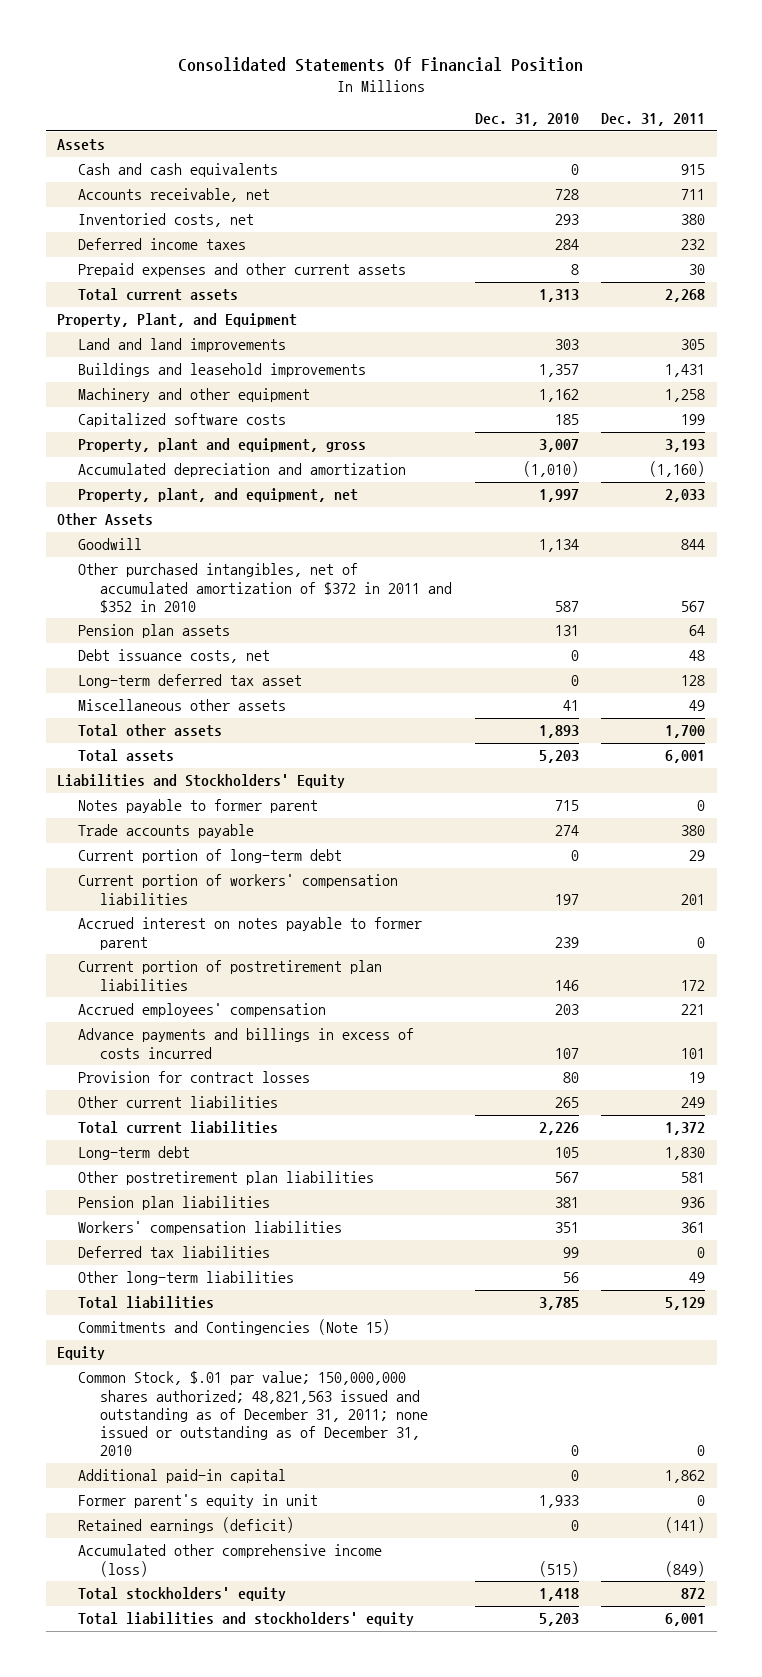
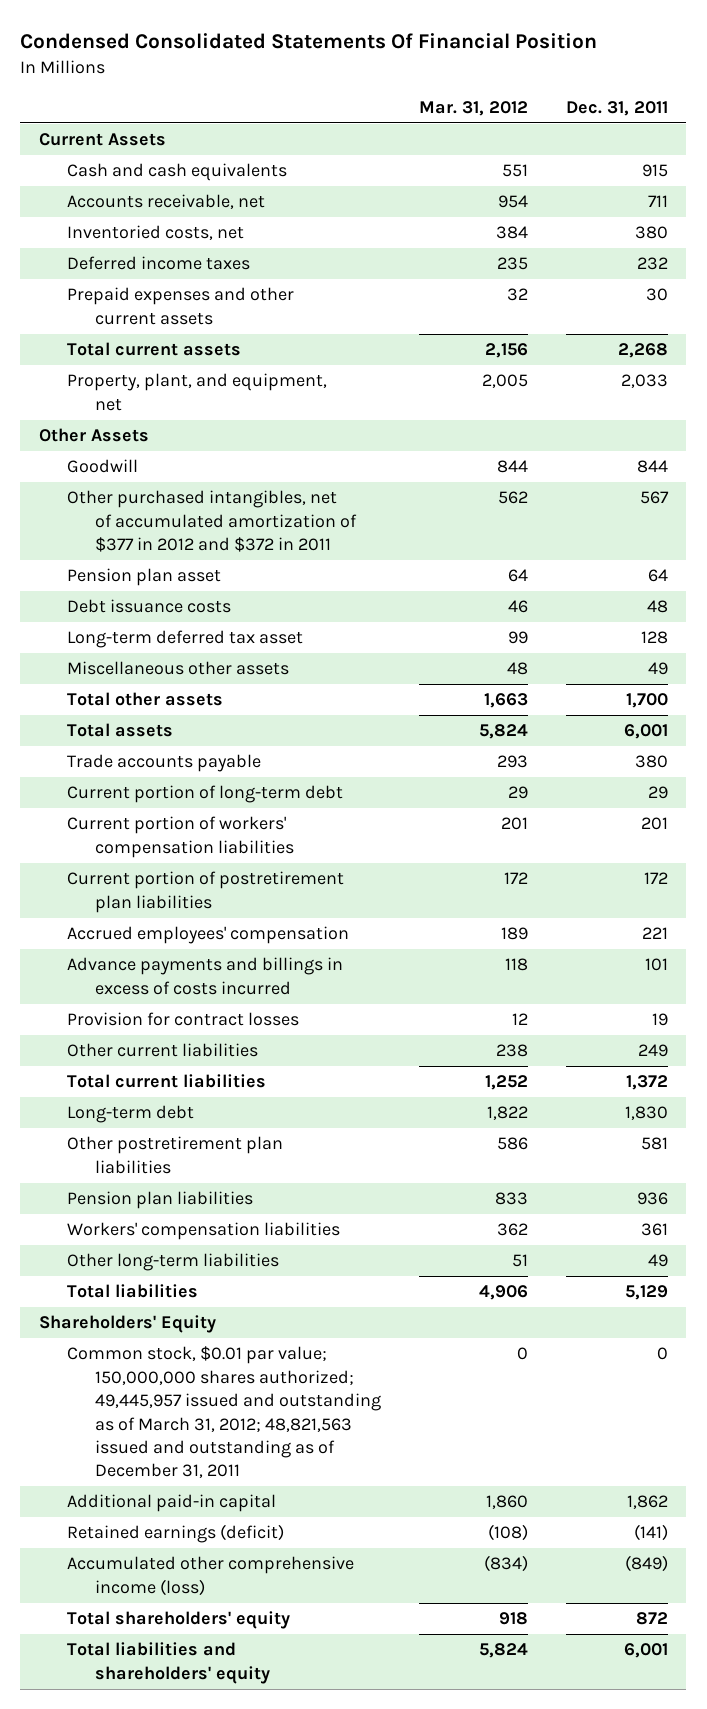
- Consolidated Statements Of Financial Position
+ Condensed Consolidated Statements Of Financial Position
- | Dec. 31, 2010 | Dec. 31, 2011
+ | Mar. 31, 2012 | Dec. 31, 2011
- Assets
+ Current Assets
- Property, Plant, and Equipment
- Land and land improvements | 303 | 305
- Buildings and leasehold improvements | 1,357 | 1,431
- Machinery and other equipment | 1,162 | 1,258
- Capitalized software costs | 185 | 199
- Property, plant and equipment, gross | 3,007 | 3,193
- Accumulated depreciation and amortization | (1,010) | (1,160)
- Other purchased intangibles, net of accumulated amortization of $372 in 2011 and $352 in 2010 | 587 | 567
- Pension plan assets | 131 | 64
- Debt issuance costs, net | 0 | 48
+ Other purchased intangibles, net of accumulated amortization of $377 in 2012 and $372 in 2011 | 562 | 567
+ Pension plan asset | 64 | 64
+ Debt issuance costs | 46 | 48
- Liabilities and Stockholders' Equity
- Notes payable to former parent | 715 | 0
- Accrued interest on notes payable to former parent | 239 | 0
- Deferred tax liabilities | 99 | 0
- Commitments and Contingencies (Note 15)
- Equity
- Common Stock, $.01 par value; 150,000,000 shares authorized; 48,821,563 issued and outstanding as of December 31, 2011; none issued or outstanding as of December 31, 2010 | 0 | 0
+ Shareholders' Equity
+ Common stock, $0.01 par value; 150,000,000 shares authorized; 49,445,957 issued and outstanding as of March 31, 2012; 48,821,563 issued and outstanding as of December 31, 2011 | 0 | 0
- Former parent's equity in unit | 1,933 | 0
- Total stockholders' equity | 1,418 | 872
- Total liabilities and stockholders' equity | 5,203 | 6,001
+ Total shareholders' equity | 918 | 872
+ Total liabilities and shareholders' equity | 5,824 | 6,001

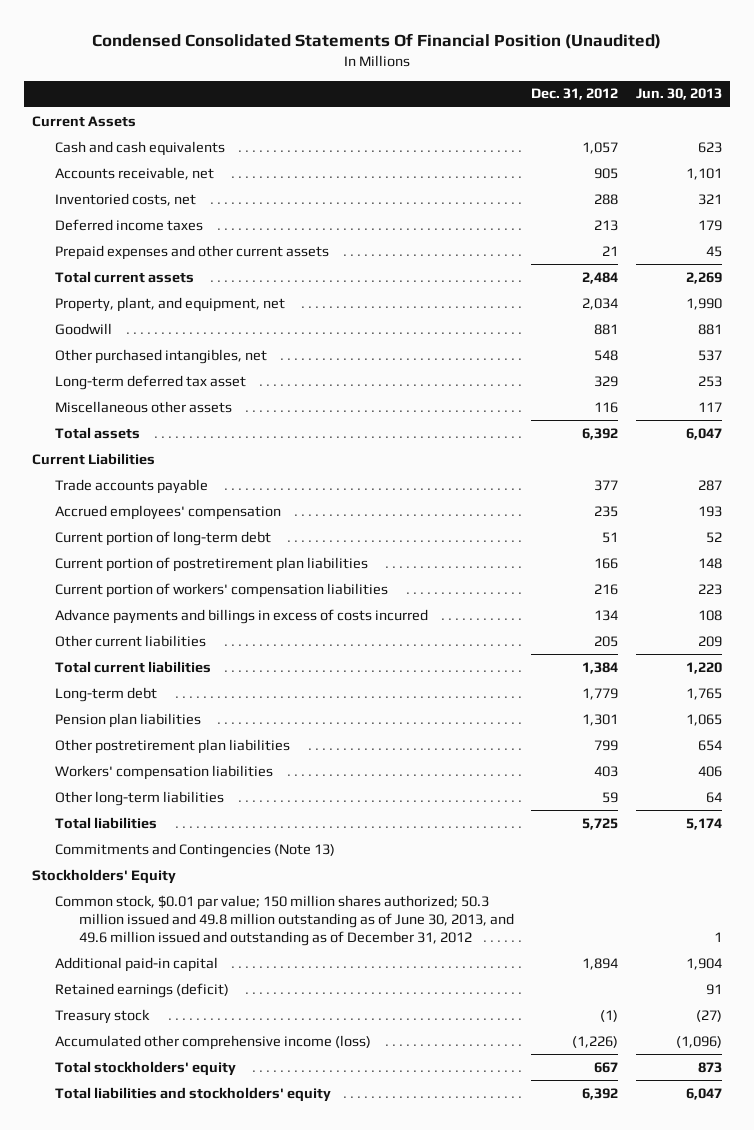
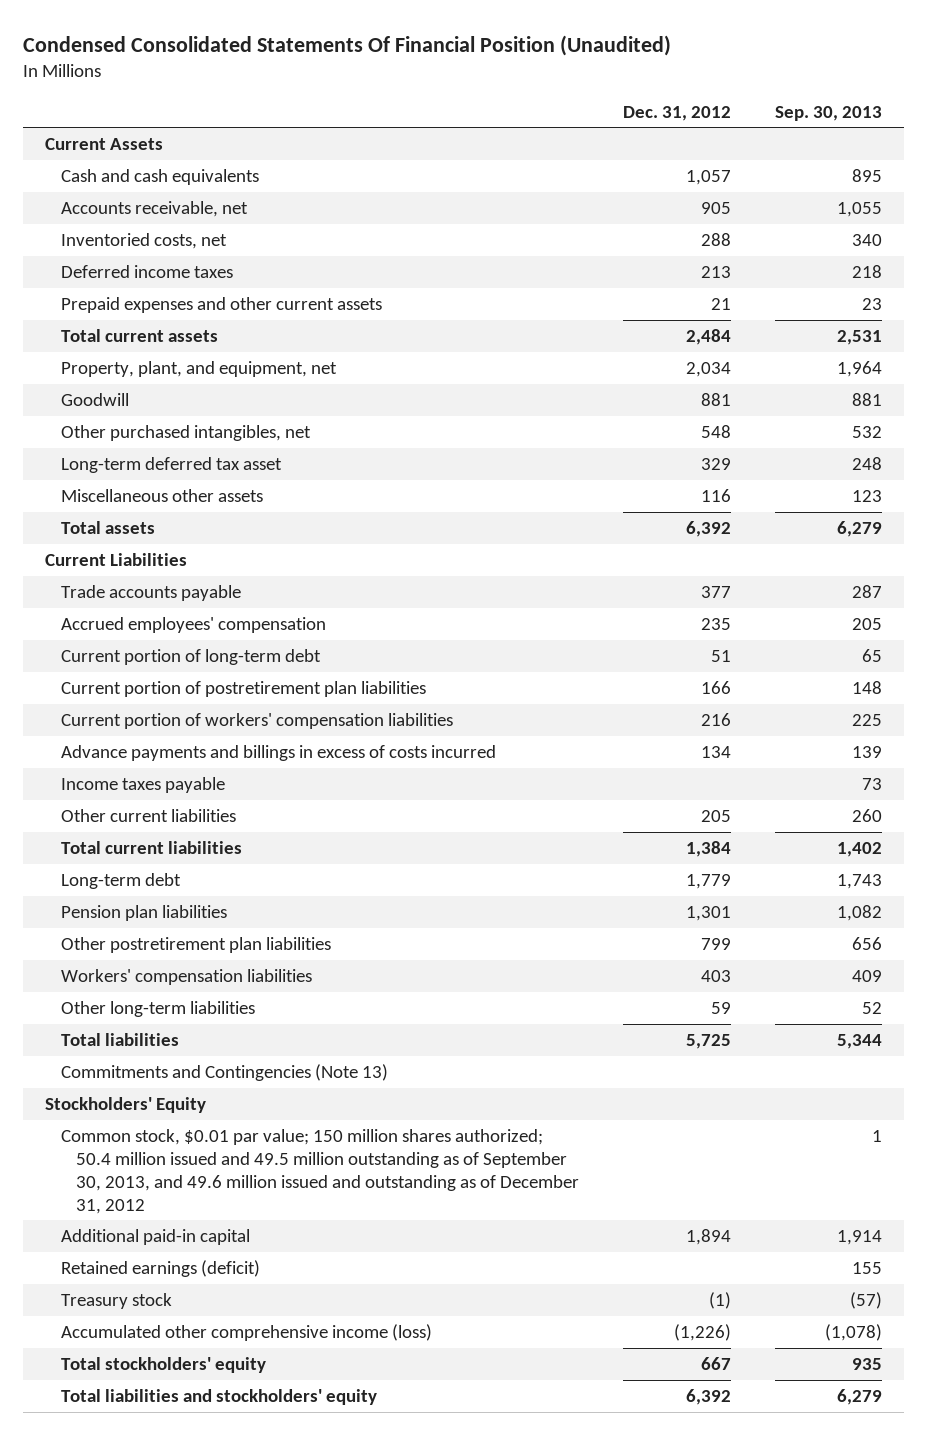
- | Dec. 31, 2012 | Jun. 30, 2013
+ | Dec. 31, 2012 | Sep. 30, 2013
+ Income taxes payable | | 73
- Common stock, $0.01 par value; 150 million shares authorized; 50.3 million issued and 49.8 million outstanding as of June 30, 2013, and 49.6 million issued and outstanding as of December 31, 2012 | | 1
+ Common stock, $0.01 par value; 150 million shares authorized; 50.4 million issued and 49.5 million outstanding as of September 30, 2013, and 49.6 million issued and outstanding as of December 31, 2012 | | 1

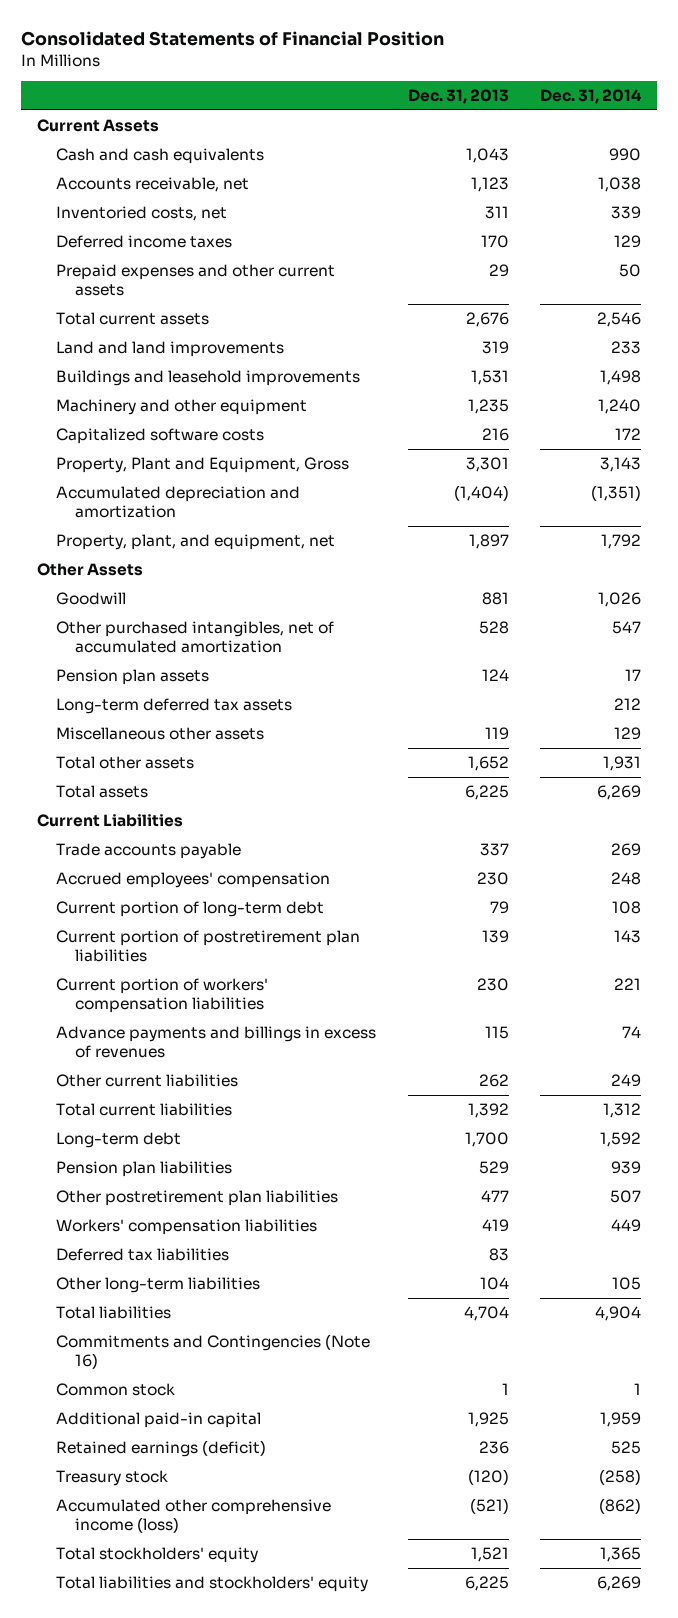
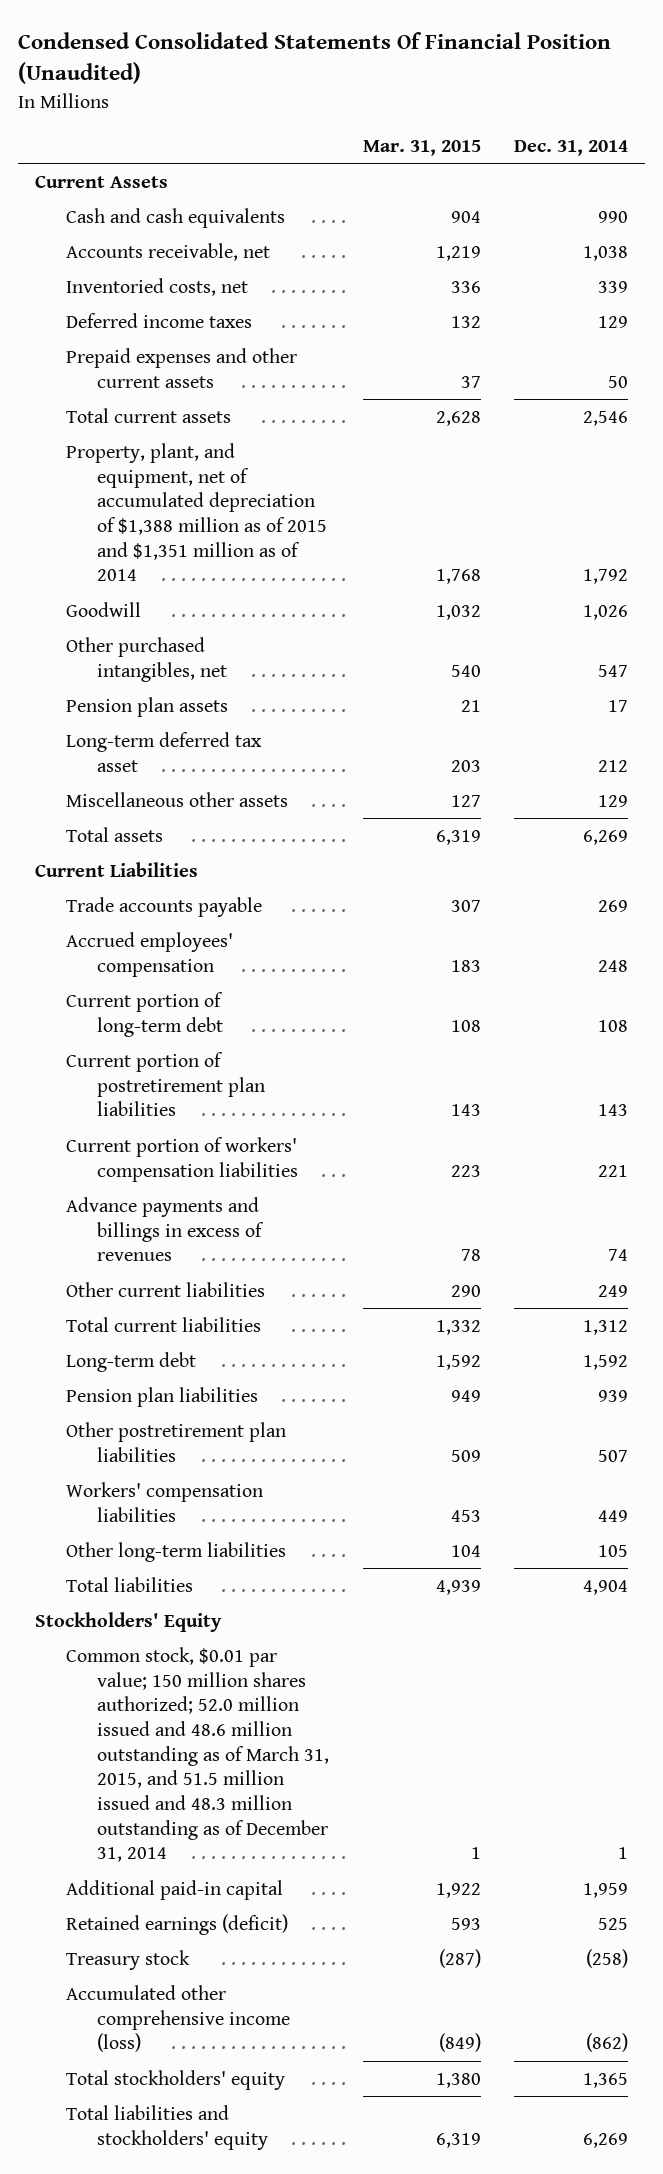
- Consolidated Statements of Financial Position
+ Condensed Consolidated Statements Of Financial Position (Unaudited)
- | Dec. 31, 2013 | Dec. 31, 2014
+ | Mar. 31, 2015 | Dec. 31, 2014
- Land and land improvements | 319 | 233
- Buildings and leasehold improvements | 1,531 | 1,498
- Machinery and other equipment | 1,235 | 1,240
- Capitalized software costs | 216 | 172
- Property, Plant and Equipment, Gross | 3,301 | 3,143
- Accumulated depreciation and amortization | (1,404) | (1,351)
- Property, plant, and equipment, net | 1,897 | 1,792
- Other Assets
+ Property, plant, and equipment, net of accumulated depreciation of $1,388 million as of 2015 and $1,351 million as of 2014 | 1,768 | 1,792
- Other purchased intangibles, net of accumulated amortization | 528 | 547
+ Other purchased intangibles, net | 540 | 547
- Long-term deferred tax assets | | 212
+ Long-term deferred tax asset | 203 | 212
- Total other assets | 1,652 | 1,931
- Deferred tax liabilities | 83 |
- Commitments and Contingencies (Note 16)
- Common stock | 1 | 1
+ Stockholders' Equity
+ Common stock, $0.01 par value; 150 million shares authorized; 52.0 million issued and 48.6 million outstanding as of March 31, 2015, and 51.5 million issued and 48.3 million outstanding as of December 31, 2014 | 1 | 1

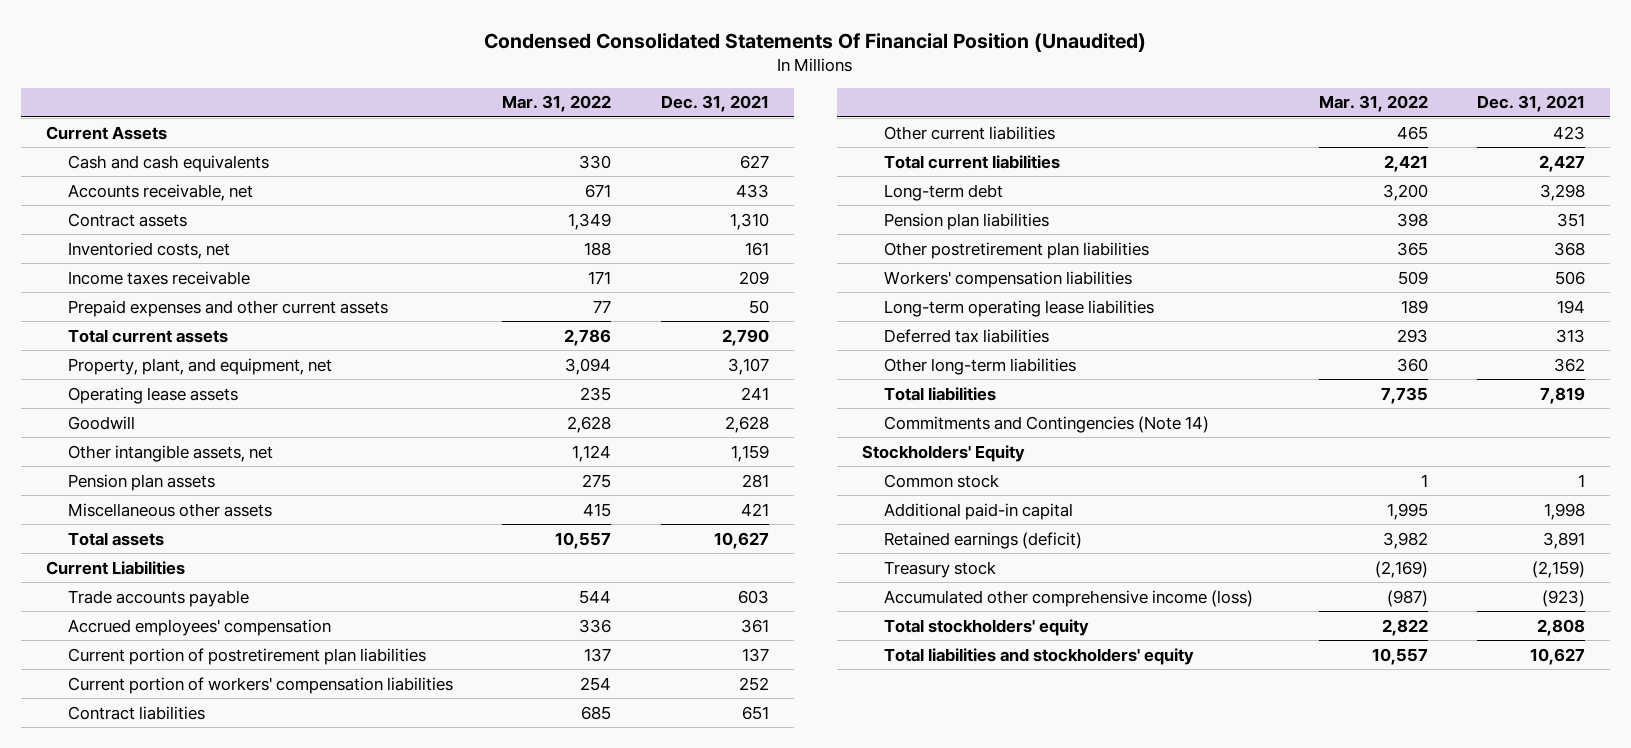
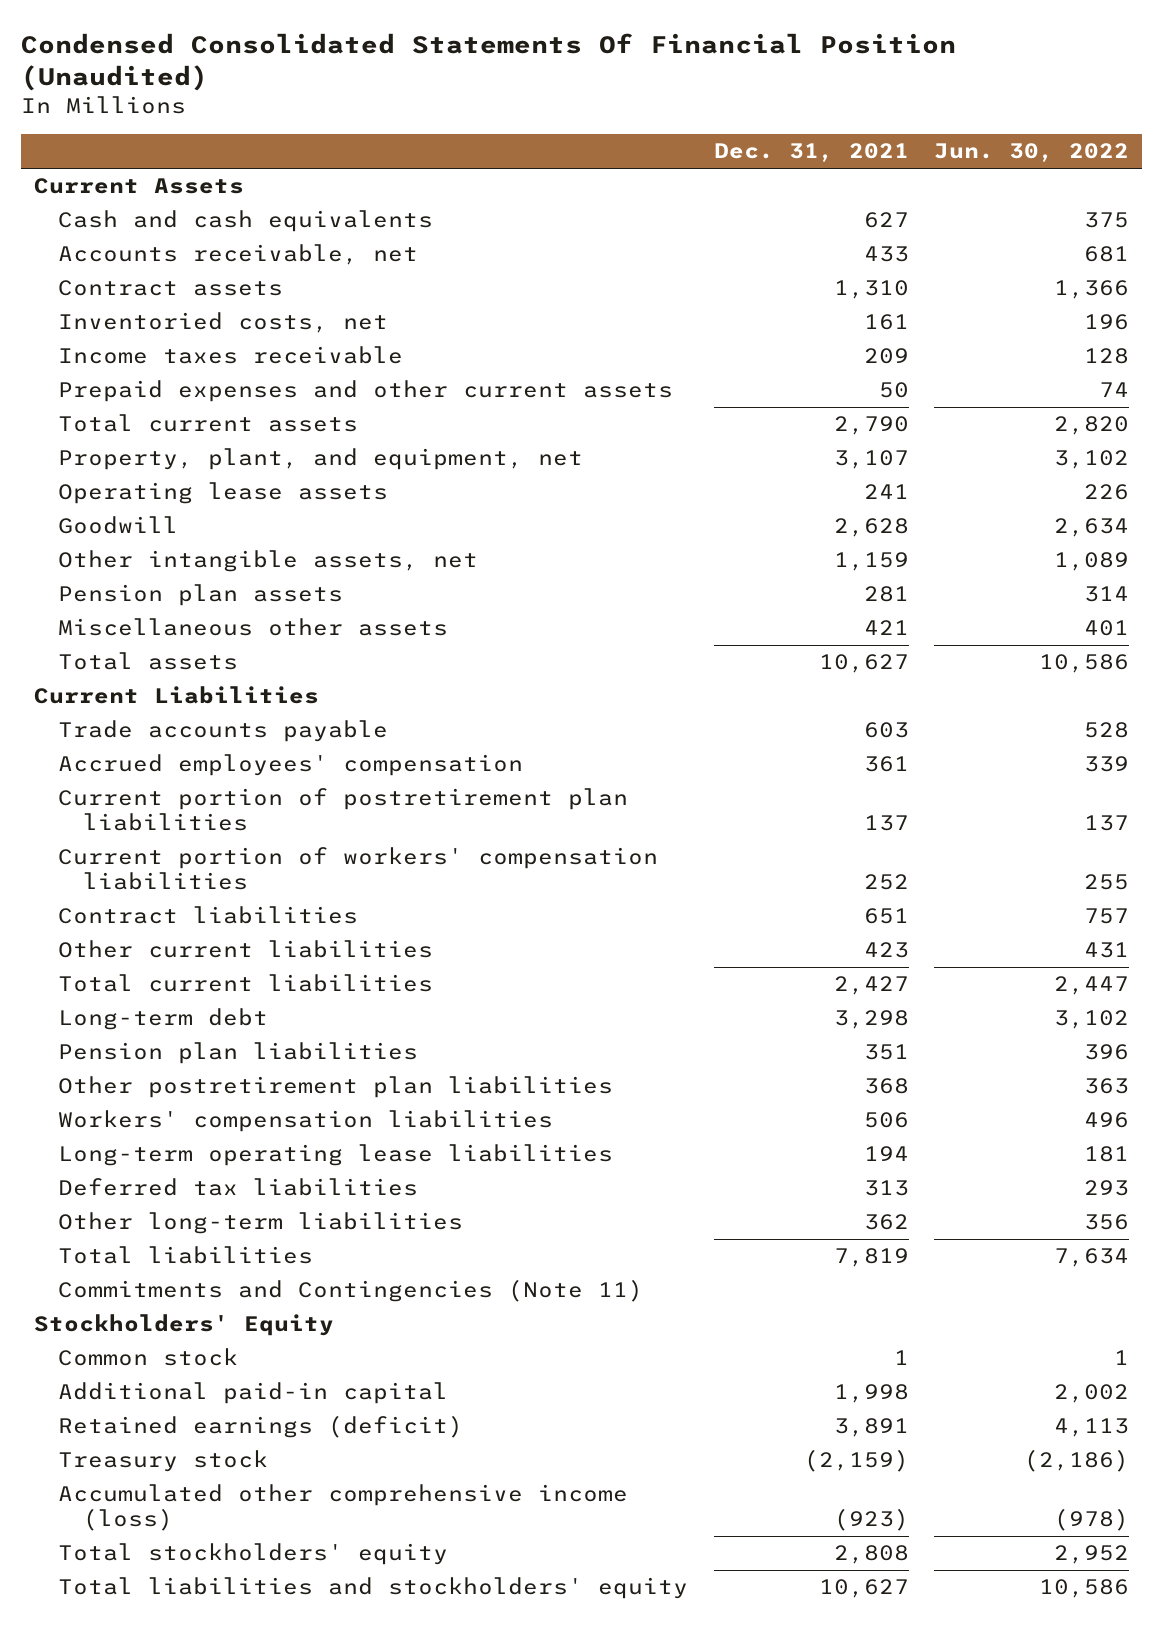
- | Mar. 31, 2022 | Dec. 31, 2021
+ | Dec. 31, 2021 | Jun. 30, 2022
- Commitments and Contingencies (Note 14)
+ Commitments and Contingencies (Note 11)

